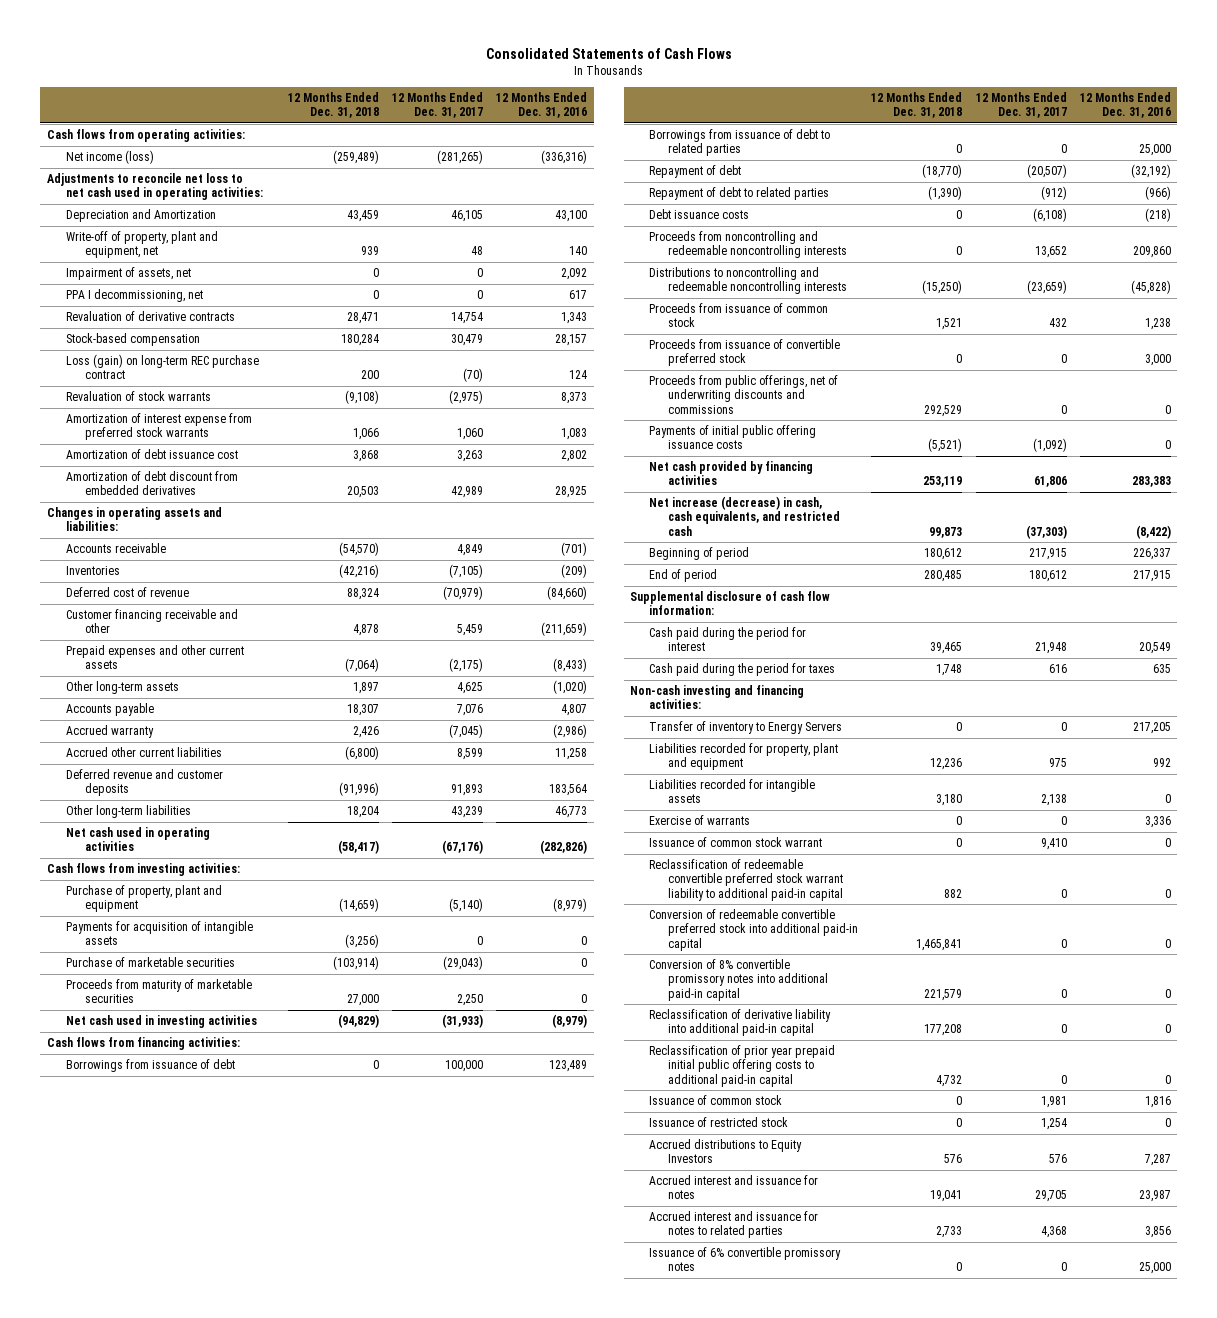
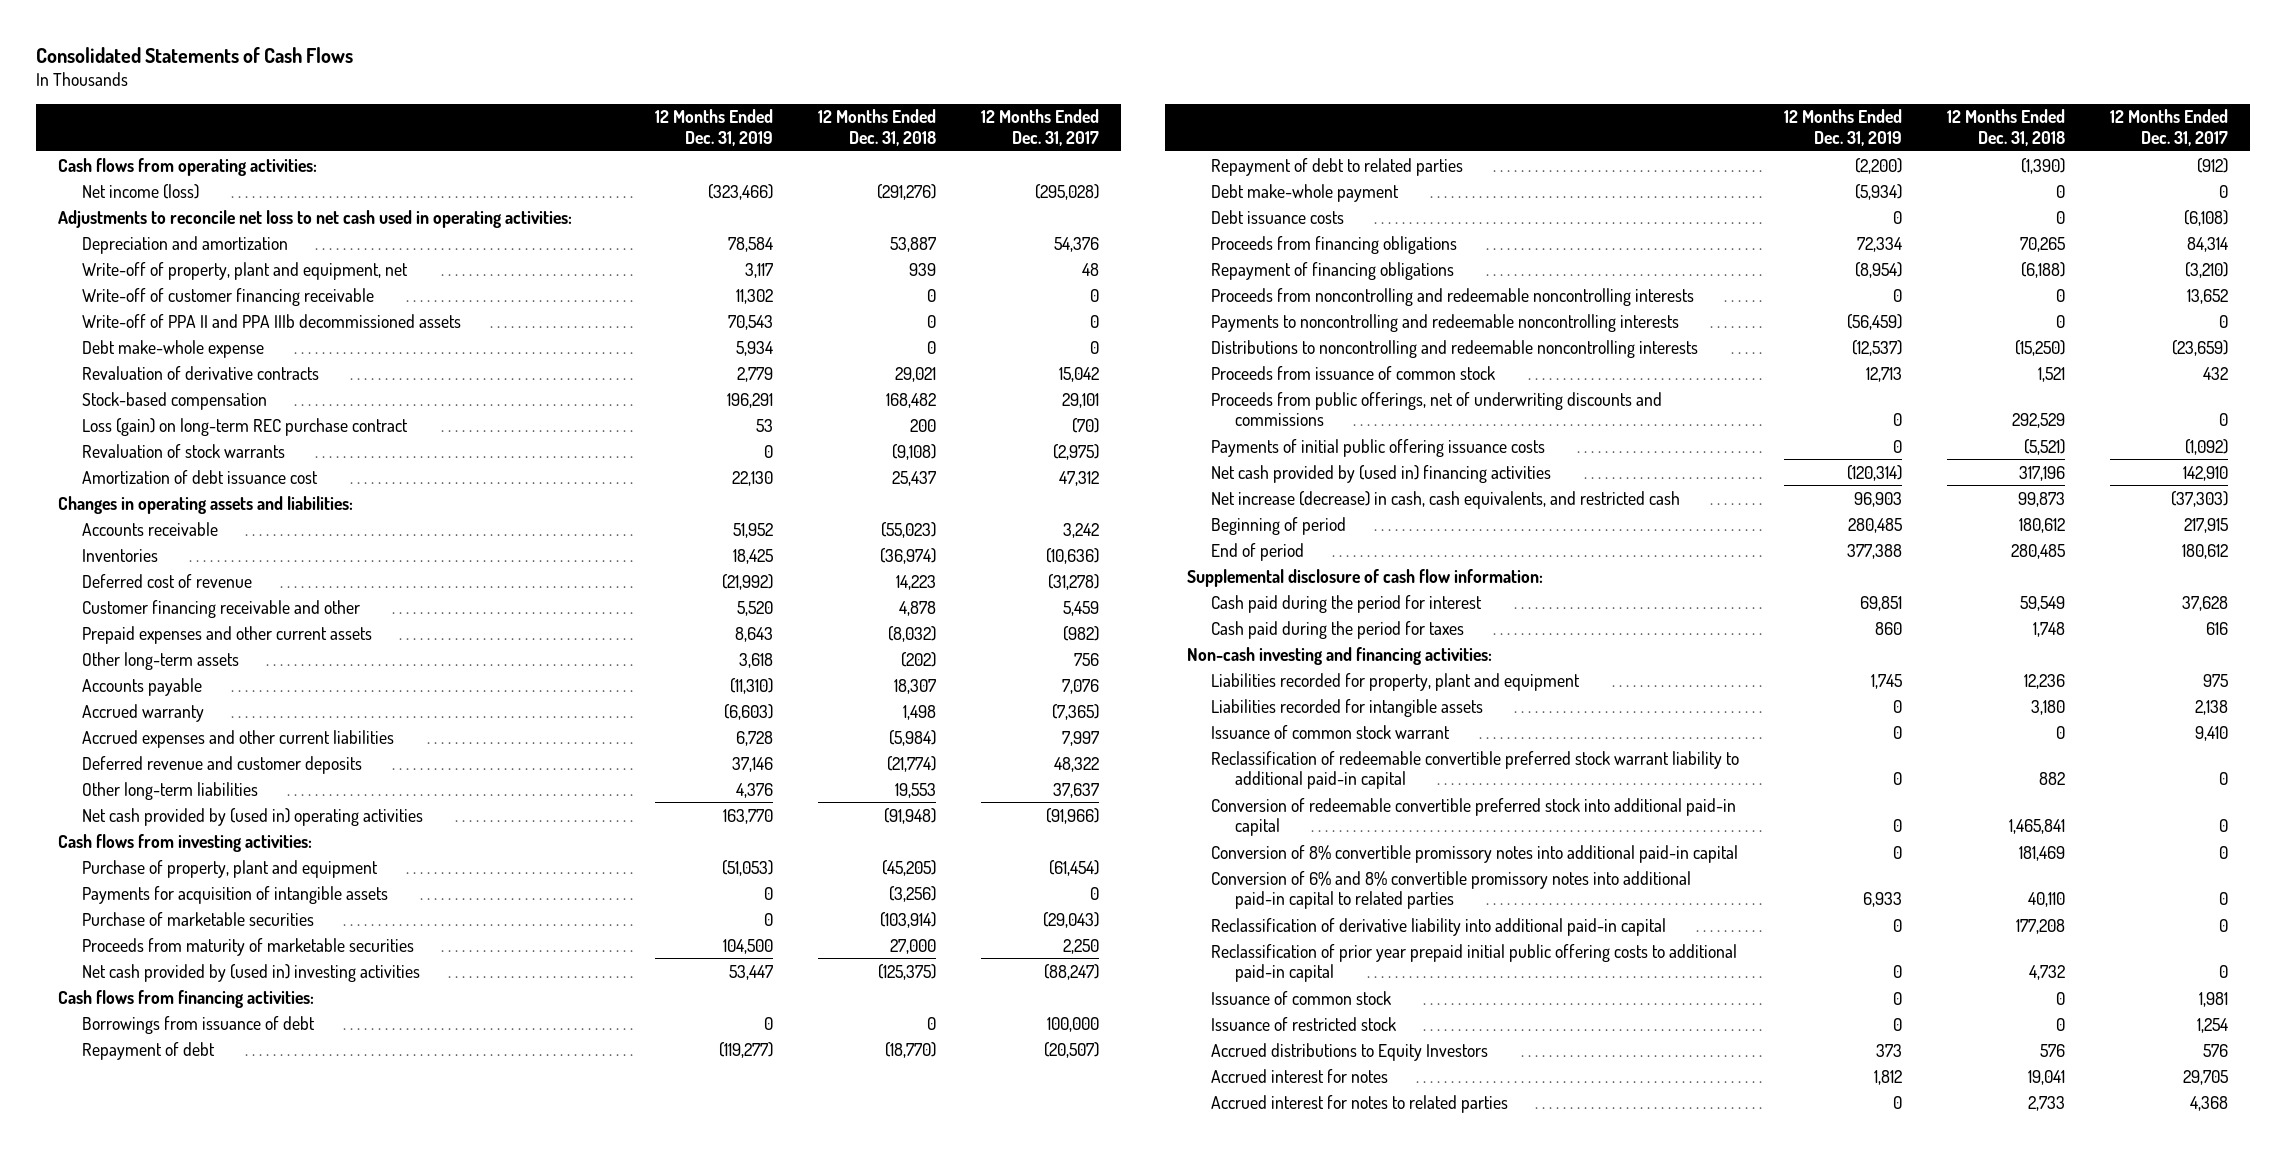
- | 12 Months Ended Dec. 31, 2018 | 12 Months Ended Dec. 31, 2017 | 12 Months Ended Dec. 31, 2016
+ | 12 Months Ended Dec. 31, 2019 | 12 Months Ended Dec. 31, 2018 | 12 Months Ended Dec. 31, 2017
- Net income (loss) | (259,489) | (281,265) | (336,316)
+ Net income (loss) | (323,466) | (291,276) | (295,028)
- Depreciation and Amortization | 43,459 | 46,105 | 43,100
+ Depreciation and amortization | 78,584 | 53,887 | 54,376
- Impairment of assets, net | 0 | 0 | 2,092
- PPA I decommissioning, net | 0 | 0 | 617
- Revaluation of derivative contracts | 28,471 | 14,754 | 1,343
- Stock-based compensation | 180,284 | 30,479 | 28,157
+ Write-off of customer financing receivable | 11,302 | 0 | 0
+ Write-off of PPA II and PPA IIIb decommissioned assets | 70,543 | 0 | 0
+ Debt make-whole expense | 5,934 | 0 | 0
+ Revaluation of derivative contracts | 2,779 | 29,021 | 15,042
+ Stock-based compensation | 196,291 | 168,482 | 29,101
- Amortization of interest expense from preferred stock warrants | 1,066 | 1,060 | 1,083
- Amortization of debt issuance cost | 3,868 | 3,263 | 2,802
- Amortization of debt discount from embedded derivatives | 20,503 | 42,989 | 28,925
+ Amortization of debt issuance cost | 22,130 | 25,437 | 47,312
- Accounts receivable | (54,570) | 4,849 | (701)
- Inventories | (42,216) | (7,105) | (209)
- Deferred cost of revenue | 88,324 | (70,979) | (84,660)
+ Accounts receivable | 51,952 | (55,023) | 3,242
+ Inventories | 18,425 | (36,974) | (10,636)
+ Deferred cost of revenue | (21,992) | 14,223 | (31,278)
- Prepaid expenses and other current assets | (7,064) | (2,175) | (8,433)
- Other long-term assets | 1,897 | 4,625 | (1,020)
+ Prepaid expenses and other current assets | 8,643 | (8,032) | (982)
+ Other long-term assets | 3,618 | (202) | 756
- Accrued warranty | 2,426 | (7,045) | (2,986)
- Accrued other current liabilities | (6,800) | 8,599 | 11,258
- Deferred revenue and customer deposits | (91,996) | 91,893 | 183,564
- Other long-term liabilities | 18,204 | 43,239 | 46,773
- Net cash used in operating activities | (58,417) | (67,176) | (282,826)
+ Accrued warranty | (6,603) | 1,498 | (7,365)
+ Accrued expenses and other current liabilities | 6,728 | (5,984) | 7,997
+ Deferred revenue and customer deposits | 37,146 | (21,774) | 48,322
+ Other long-term liabilities | 4,376 | 19,553 | 37,637
+ Net cash provided by (used in) operating activities | 163,770 | (91,948) | (91,966)
- Purchase of property, plant and equipment | (14,659) | (5,140) | (8,979)
+ Purchase of property, plant and equipment | (51,053) | (45,205) | (61,454)
- Net cash used in investing activities | (94,829) | (31,933) | (8,979)
+ Net cash provided by (used in) investing activities | 53,447 | (125,375) | (88,247)
- Borrowings from issuance of debt to related parties | 0 | 0 | 25,000
+ Debt make-whole payment | (5,934) | 0 | 0
+ Proceeds from financing obligations | 72,334 | 70,265 | 84,314
+ Repayment of financing obligations | (8,954) | (6,188) | (3,210)
+ Payments to noncontrolling and redeemable noncontrolling interests | (56,459) | 0 | 0
- Proceeds from issuance of convertible preferred stock | 0 | 0 | 3,000
- Net cash provided by financing activities | 253,119 | 61,806 | 283,383
+ Net cash provided by (used in) financing activities | (120,314) | 317,196 | 142,910
- Cash paid during the period for interest | 39,465 | 21,948 | 20,549
+ Cash paid during the period for interest | 69,851 | 59,549 | 37,628
- Transfer of inventory to Energy Servers | 0 | 0 | 217,205
- Exercise of warrants | 0 | 0 | 3,336
- Conversion of 8% convertible promissory notes into additional paid-in capital | 221,579 | 0 | 0
+ Conversion of 8% convertible promissory notes into additional paid-in capital | 0 | 181,469 | 0
+ Conversion of 6% and 8% convertible promissory notes into additional paid-in capital to related parties | 6,933 | 40,110 | 0
- Accrued interest and issuance for notes | 19,041 | 29,705 | 23,987
- Accrued interest and issuance for notes to related parties | 2,733 | 4,368 | 3,856
- Issuance of 6% convertible promissory notes | 0 | 0 | 25,000
+ Accrued interest for notes | 1,812 | 19,041 | 29,705
+ Accrued interest for notes to related parties | 0 | 2,733 | 4,368

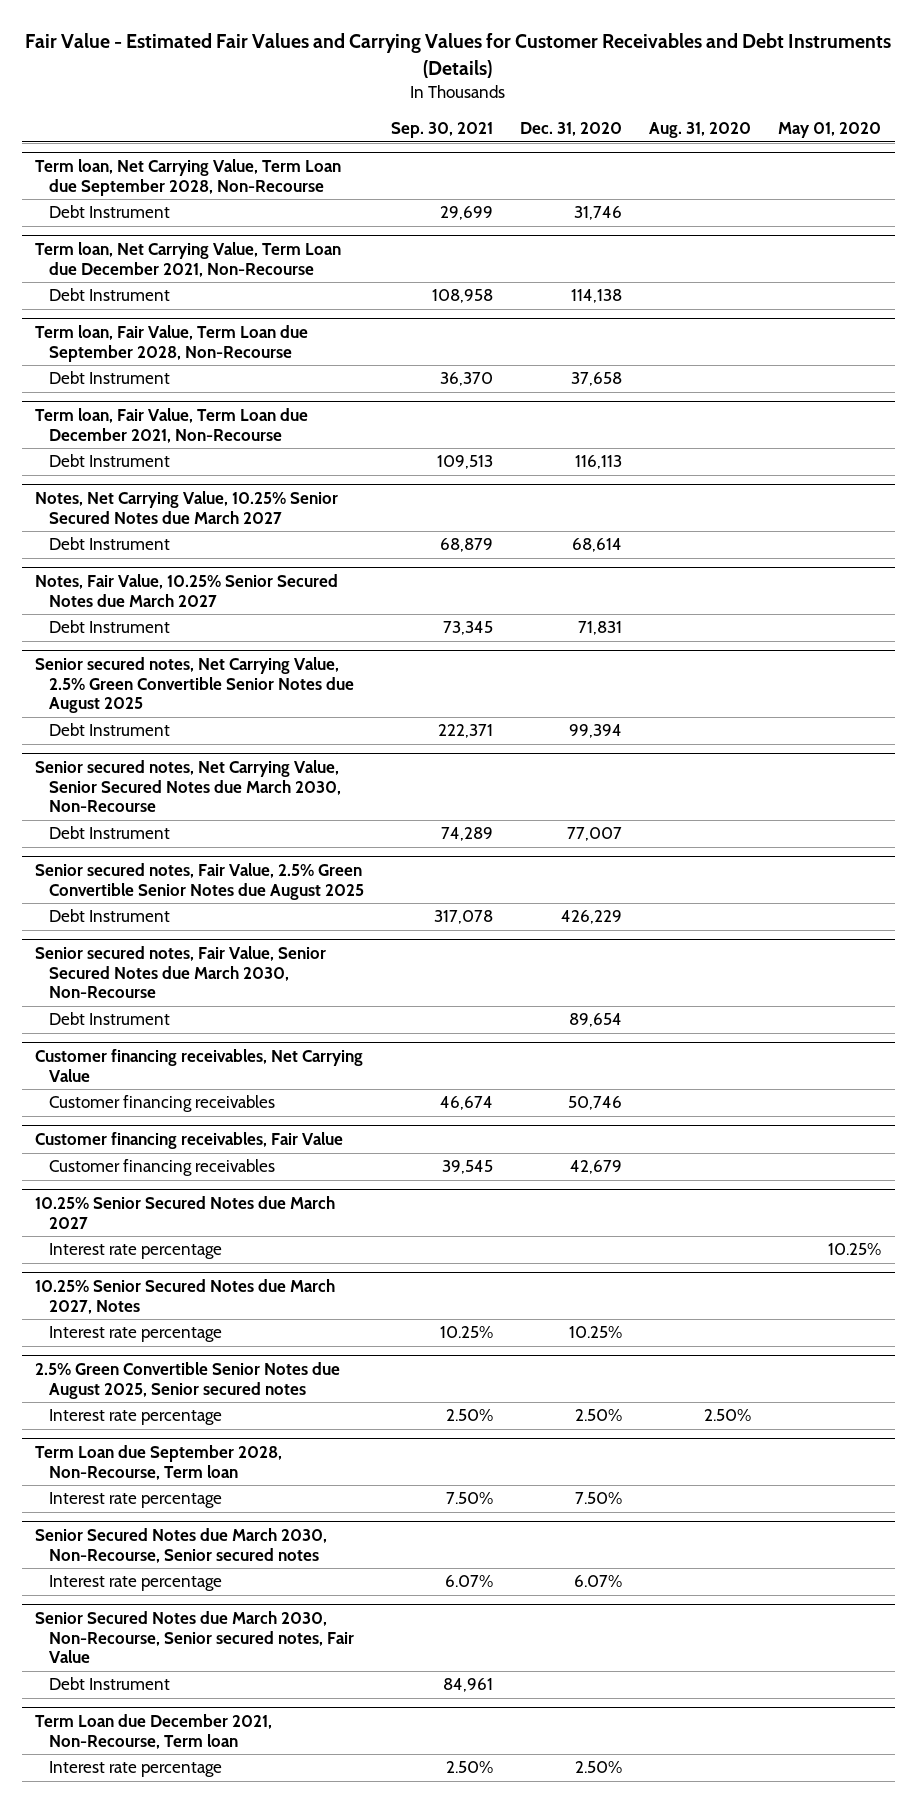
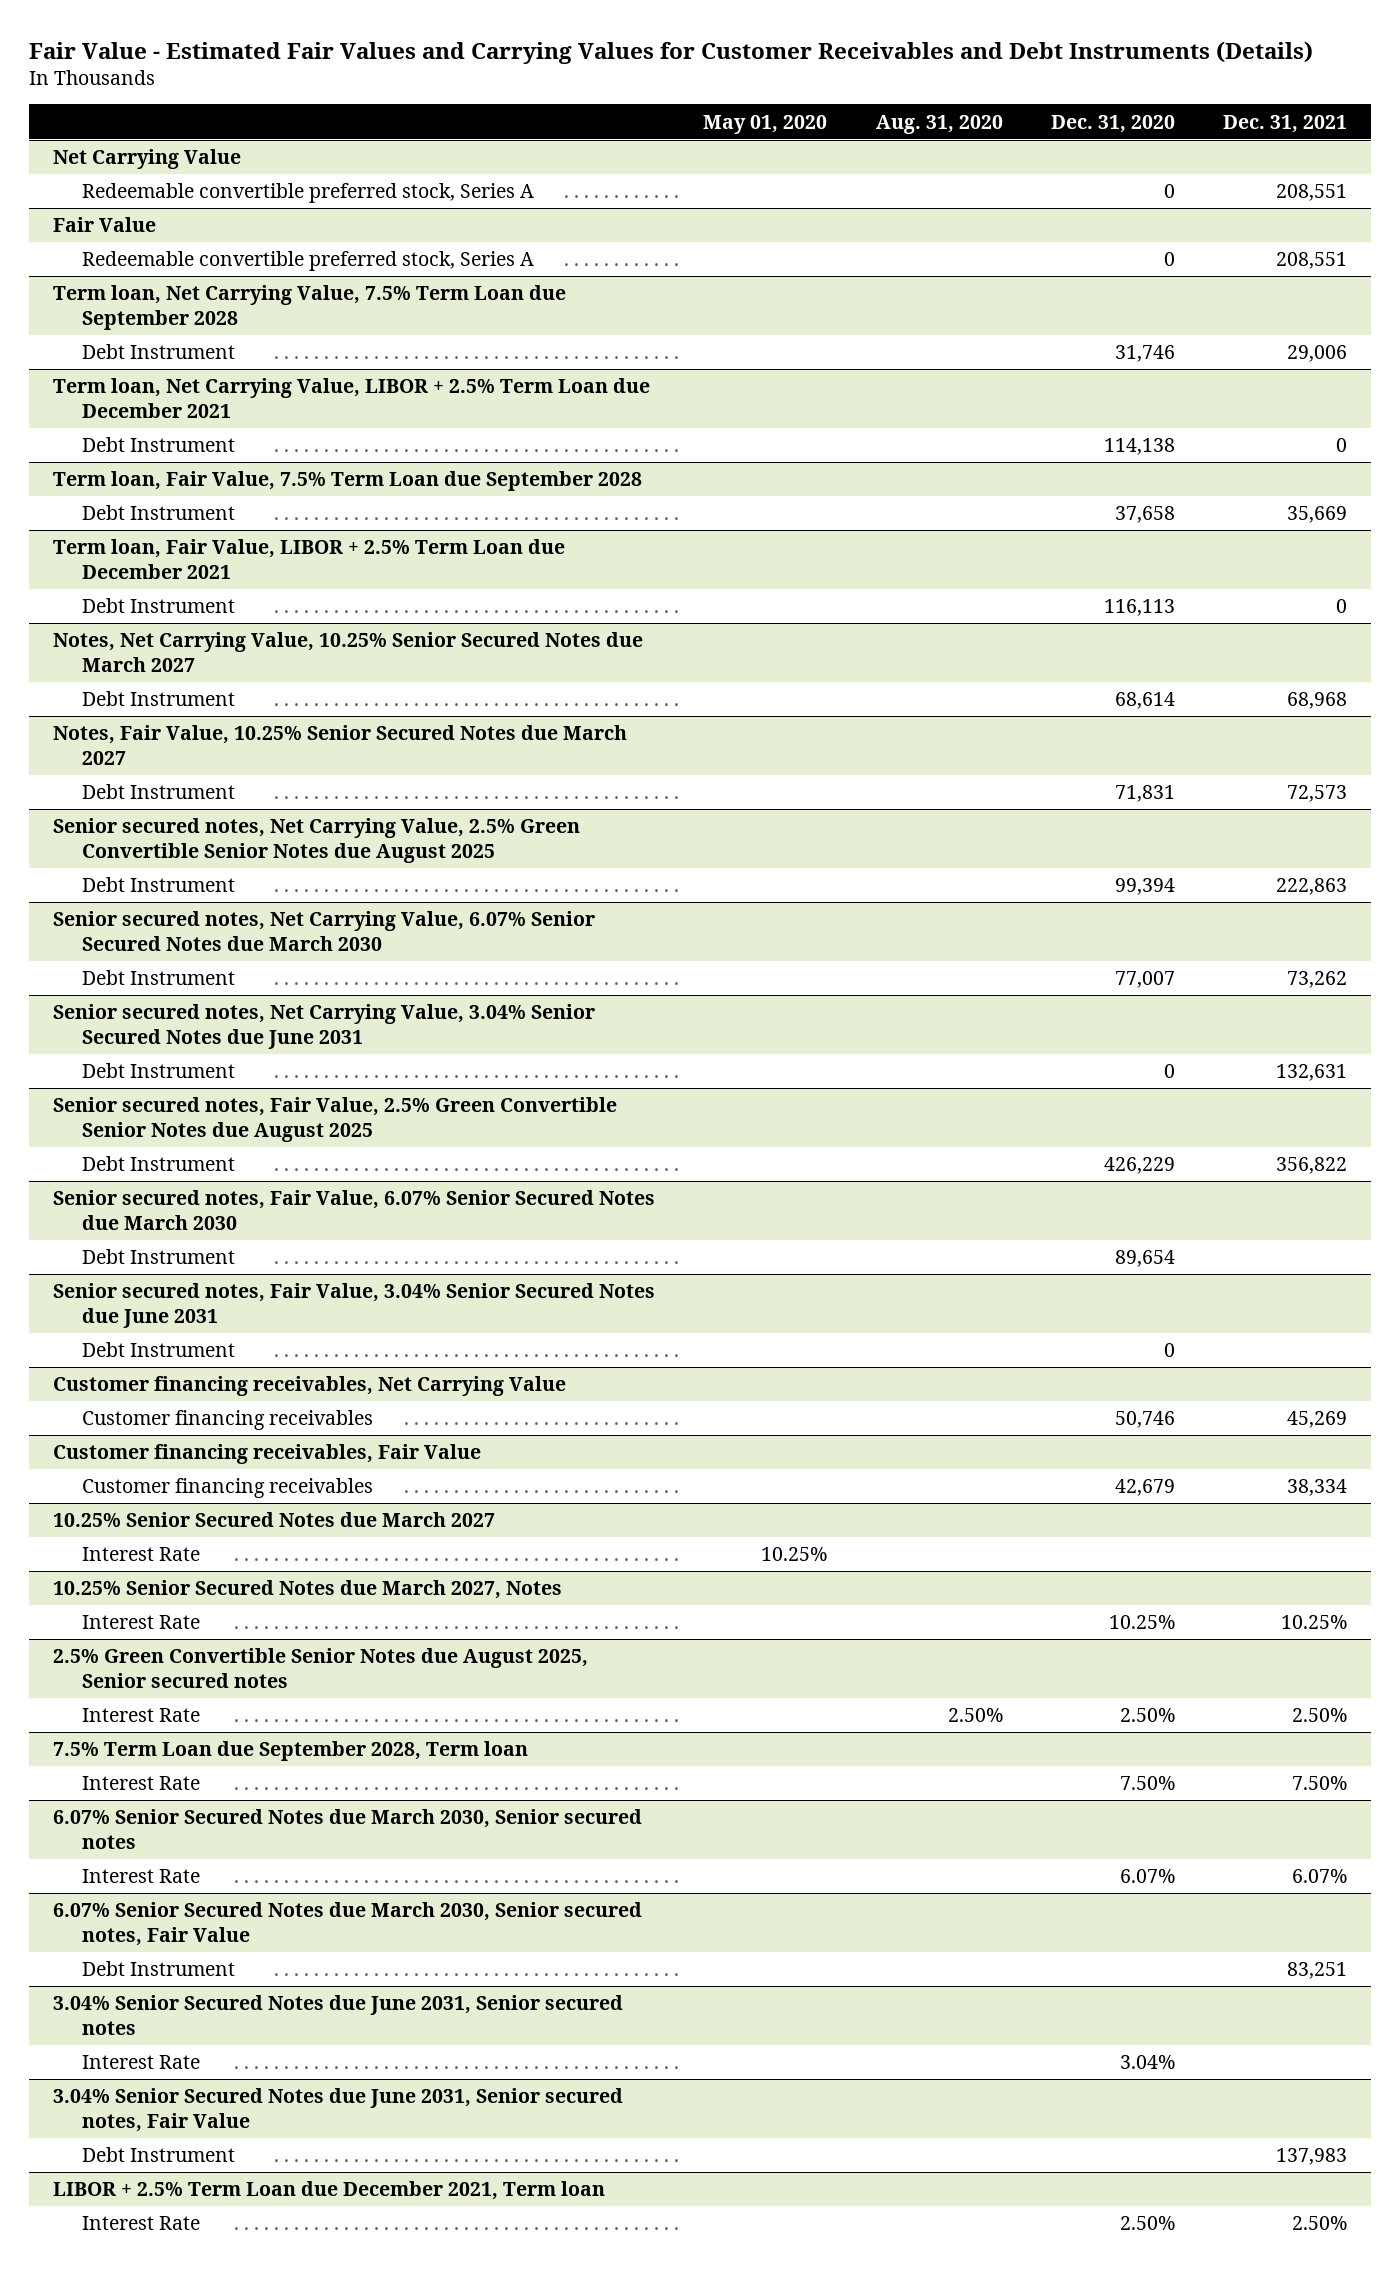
- | Sep. 30, 2021 | Dec. 31, 2020 | Aug. 31, 2020 | May 01, 2020
+ | May 01, 2020 | Aug. 31, 2020 | Dec. 31, 2020 | Dec. 31, 2021
- Term loan, Net Carrying Value, Term Loan due September 2028, Non-Recourse
+ Net Carrying Value
+ Redeemable convertible preferred stock, Series A | | | 0 | 208,551
+ Fair Value
+ Redeemable convertible preferred stock, Series A | | | 0 | 208,551
+ Term loan, Net Carrying Value, 7.5% Term Loan due September 2028
- Term loan, Net Carrying Value, Term Loan due December 2021, Non-Recourse
+ Term loan, Net Carrying Value, LIBOR + 2.5% Term Loan due December 2021
- Term loan, Fair Value, Term Loan due September 2028, Non-Recourse
+ Term loan, Fair Value, 7.5% Term Loan due September 2028
- Term loan, Fair Value, Term Loan due December 2021, Non-Recourse
+ Term loan, Fair Value, LIBOR + 2.5% Term Loan due December 2021
- Senior secured notes, Net Carrying Value, Senior Secured Notes due March 2030, Non-Recourse
+ Senior secured notes, Net Carrying Value, 6.07% Senior Secured Notes due March 2030
+ Senior secured notes, Net Carrying Value, 3.04% Senior Secured Notes due June 2031
+ Debt Instrument | | | 0 | 132,631
- Senior secured notes, Fair Value, Senior Secured Notes due March 2030, Non-Recourse
+ Senior secured notes, Fair Value, 6.07% Senior Secured Notes due March 2030
+ Senior secured notes, Fair Value, 3.04% Senior Secured Notes due June 2031
+ Debt Instrument | | | 0 |
@ 10.25% Senior Secured Notes due March 2027
- Interest rate percentage | | | | 10.25%
+ Interest Rate | 10.25% | | |
@ 10.25% Senior Secured Notes due March 2027, Notes
- Interest rate percentage | 10.25% | 10.25% | |
+ Interest Rate | | | 10.25% | 10.25%
@ 2.5% Green Convertible Senior Notes due August 2025, Senior secured notes
- Interest rate percentage | 2.50% | 2.50% | 2.50% |
- Term Loan due September 2028, Non-Recourse, Term loan
- Interest rate percentage | 7.50% | 7.50% | |
- Senior Secured Notes due March 2030, Non-Recourse, Senior secured notes
- Interest rate percentage | 6.07% | 6.07% | |
- Senior Secured Notes due March 2030, Non-Recourse, Senior secured notes, Fair Value
@ 2.5% Green Convertible Senior Notes due August 2025, Senior secured notes
+ Interest Rate | | 2.50% | 2.50% | 2.50%
+ 7.5% Term Loan due September 2028, Term loan
+ Interest Rate | | | 7.50% | 7.50%
+ 6.07% Senior Secured Notes due March 2030, Senior secured notes
+ Interest Rate | | | 6.07% | 6.07%
+ 6.07% Senior Secured Notes due March 2030, Senior secured notes, Fair Value
- Term Loan due December 2021, Non-Recourse, Term loan
- Interest rate percentage | 2.50% | 2.50% | |
+ 3.04% Senior Secured Notes due June 2031, Senior secured notes
+ Interest Rate | | | 3.04% |
+ 3.04% Senior Secured Notes due June 2031, Senior secured notes, Fair Value
+ Debt Instrument | | | | 137,983
+ LIBOR + 2.5% Term Loan due December 2021, Term loan
+ Interest Rate | | | 2.50% | 2.50%

